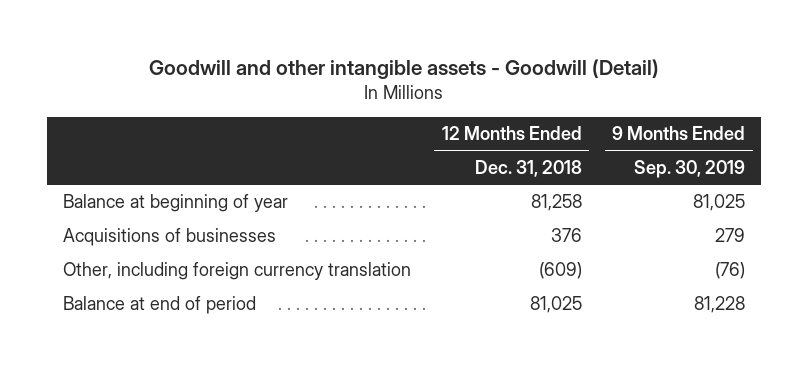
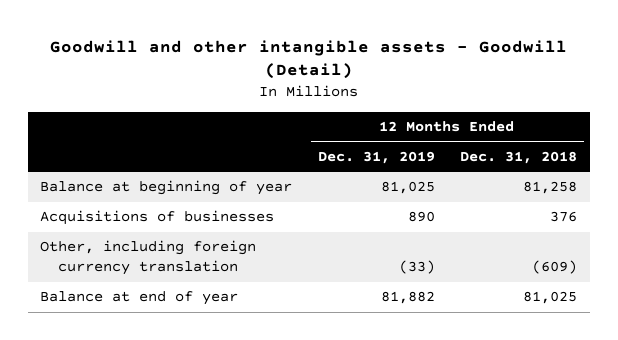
- | 12 Months Ended Dec. 31, 2018 | 9 Months Ended Sep. 30, 2019
+ | 12 Months Ended Dec. 31, 2019 | 12 Months Ended Dec. 31, 2018
- Balance at end of period | 81,025 | 81,228
+ Balance at end of year | 81,882 | 81,025

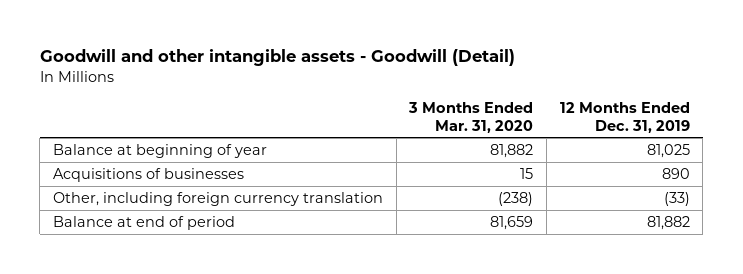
- | 12 Months Ended Dec. 31, 2019 | 12 Months Ended Dec. 31, 2018
+ | 3 Months Ended Mar. 31, 2020 | 12 Months Ended Dec. 31, 2019
- Balance at end of year | 81,882 | 81,025
+ Balance at end of period | 81,659 | 81,882

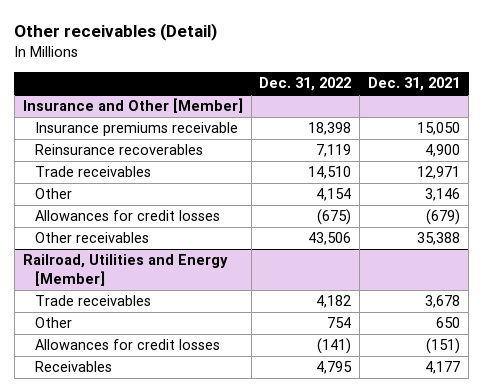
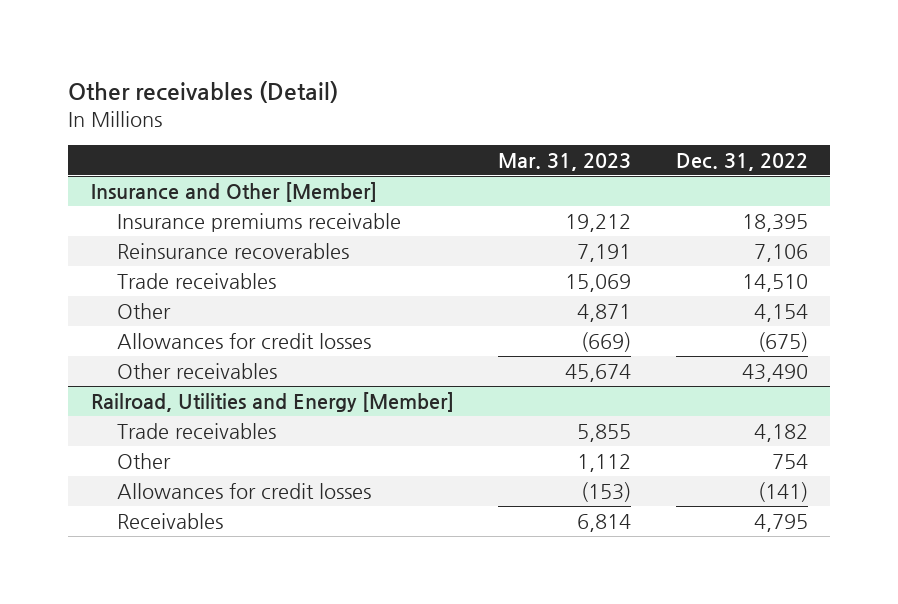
- | Dec. 31, 2022 | Dec. 31, 2021
+ | Mar. 31, 2023 | Dec. 31, 2022
@ Insurance and Other [Member]
- Insurance premiums receivable | 18,398 | 15,050
- Reinsurance recoverables | 7,119 | 4,900
+ Insurance premiums receivable | 19,212 | 18,395
+ Reinsurance recoverables | 7,191 | 7,106
- Other receivables | 43,506 | 35,388
+ Other receivables | 45,674 | 43,490

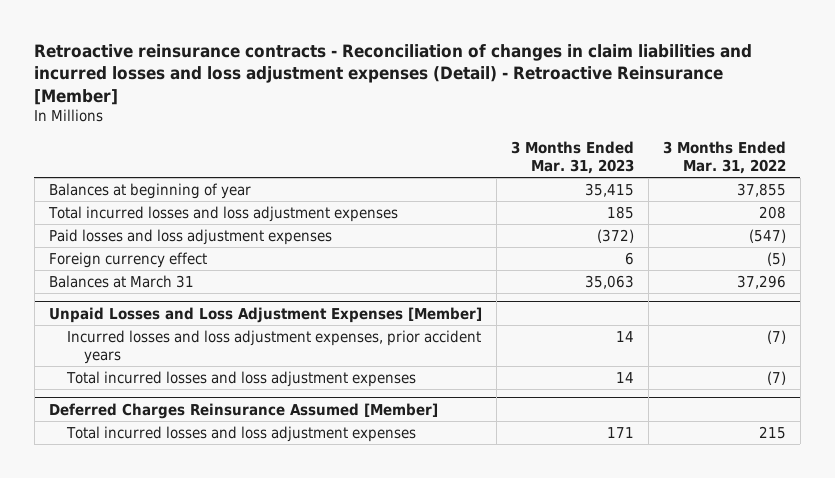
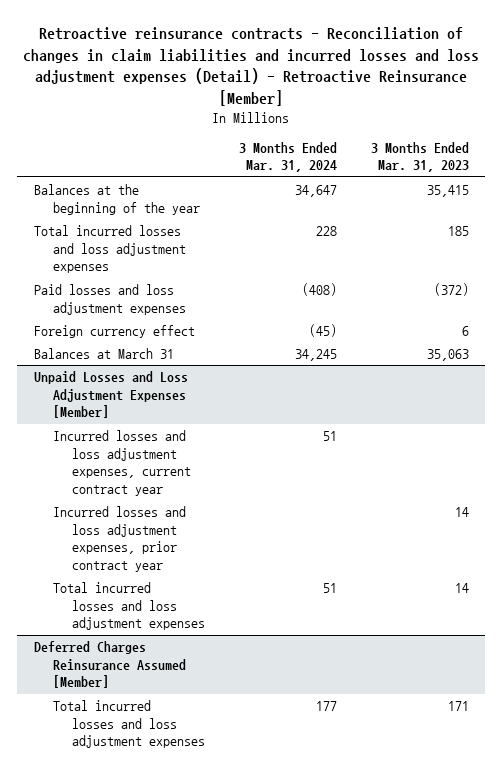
- | 3 Months Ended Mar. 31, 2023 | 3 Months Ended Mar. 31, 2022
+ | 3 Months Ended Mar. 31, 2024 | 3 Months Ended Mar. 31, 2023
- Balances at beginning of year | 35,415 | 37,855
+ Balances at the beginning of the year | 34,647 | 35,415
@ Unpaid Losses and Loss Adjustment Expenses [Member]
- Incurred losses and loss adjustment expenses, prior accident years | 14 | (7)
+ Incurred losses and loss adjustment expenses, current contract year | 51 |
+ Incurred losses and loss adjustment expenses, prior contract year | | 14

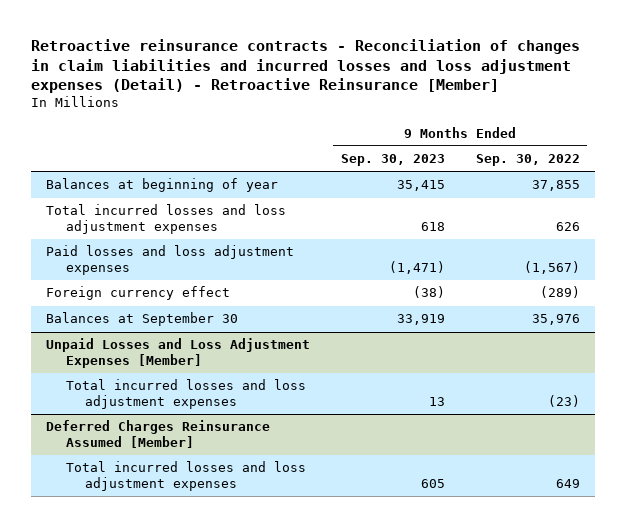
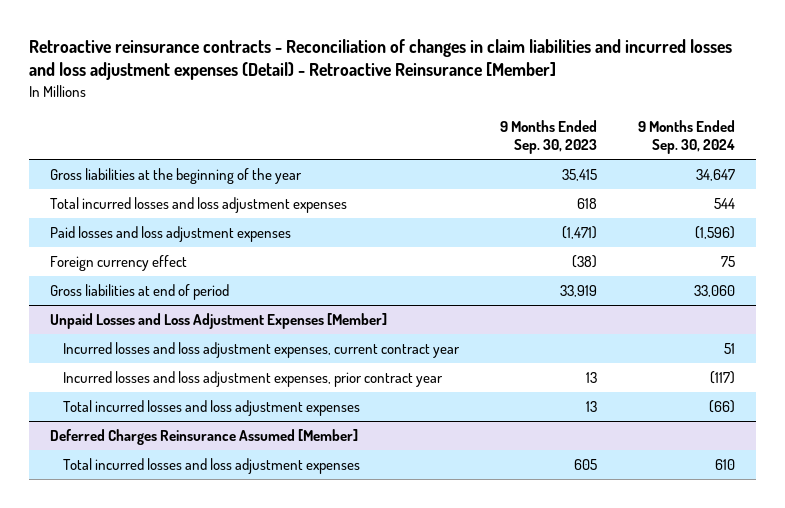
- | 9 Months Ended Sep. 30, 2023 | 9 Months Ended Sep. 30, 2022
+ | 9 Months Ended Sep. 30, 2023 | 9 Months Ended Sep. 30, 2024
- Balances at beginning of year | 35,415 | 37,855
+ Gross liabilities at the beginning of the year | 35,415 | 34,647
- Balances at September 30 | 33,919 | 35,976
+ Gross liabilities at end of period | 33,919 | 33,060
@ Unpaid Losses and Loss Adjustment Expenses [Member]
+ Incurred losses and loss adjustment expenses, current contract year | | 51
+ Incurred losses and loss adjustment expenses, prior contract year | 13 | (117)

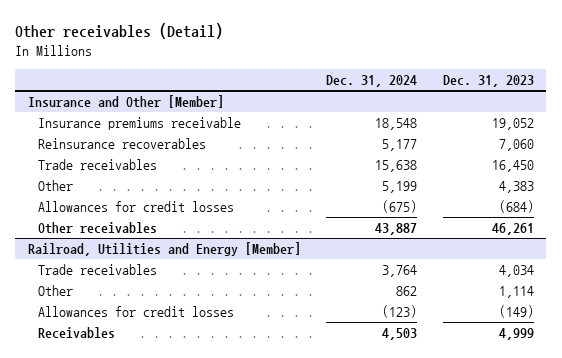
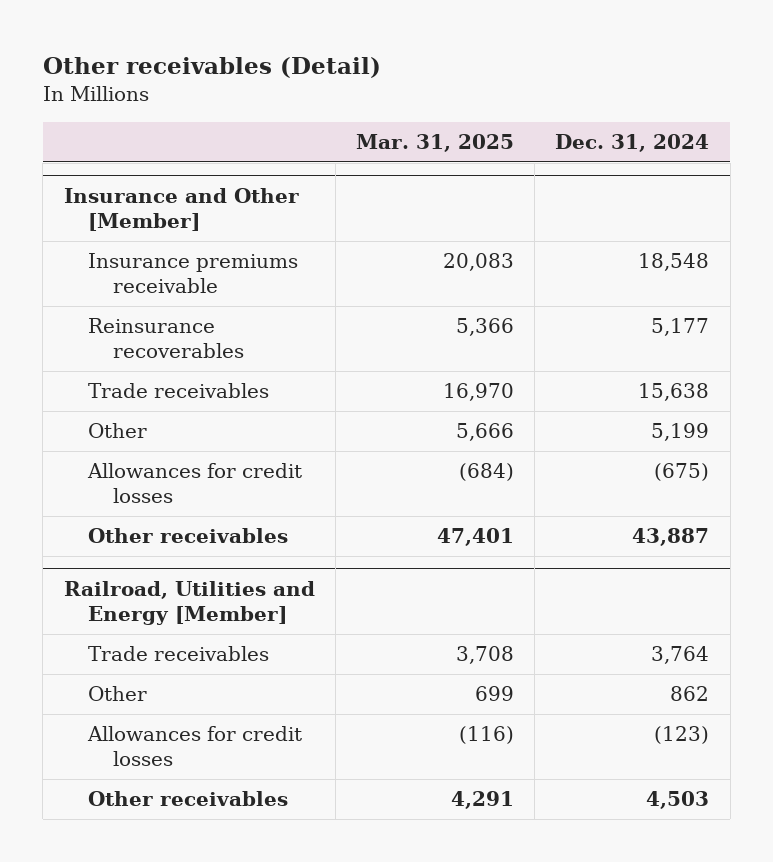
- | Dec. 31, 2024 | Dec. 31, 2023
+ | Mar. 31, 2025 | Dec. 31, 2024
@ Railroad, Utilities and Energy [Member]
- Receivables | 4,503 | 4,999
+ Other receivables | 4,291 | 4,503

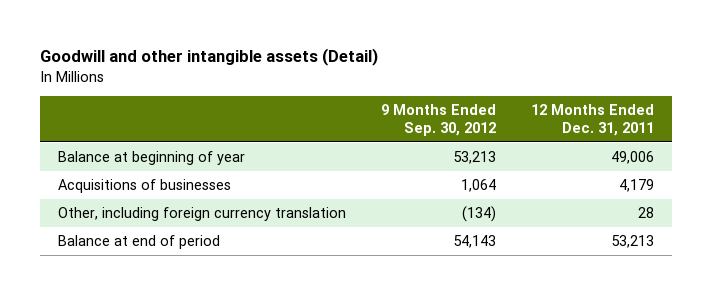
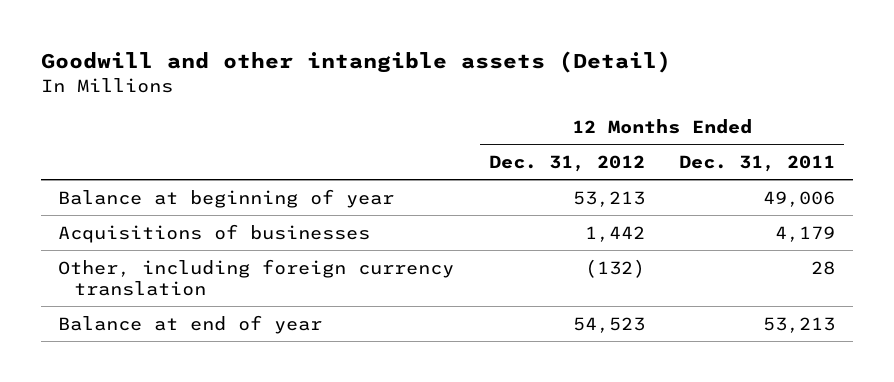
- | 9 Months Ended Sep. 30, 2012 | 12 Months Ended Dec. 31, 2011
+ | 12 Months Ended Dec. 31, 2012 | 12 Months Ended Dec. 31, 2011
- Balance at end of period | 54,143 | 53,213
+ Balance at end of year | 54,523 | 53,213

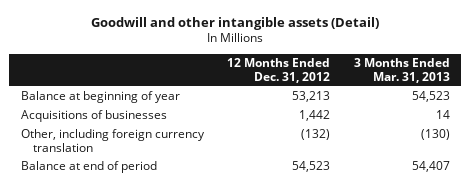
- | 12 Months Ended Dec. 31, 2012 | 12 Months Ended Dec. 31, 2011
+ | 12 Months Ended Dec. 31, 2012 | 3 Months Ended Mar. 31, 2013
- Balance at end of year | 54,523 | 53,213
+ Balance at end of period | 54,523 | 54,407

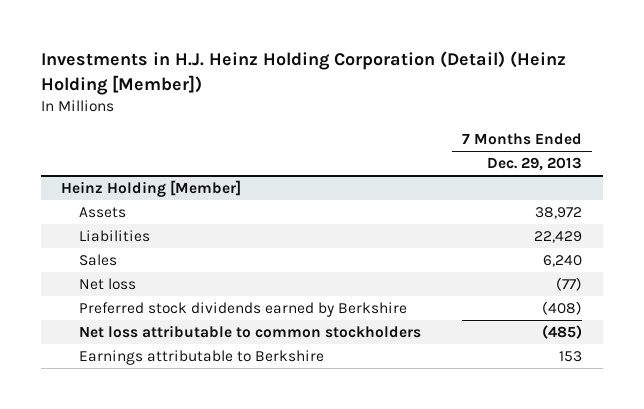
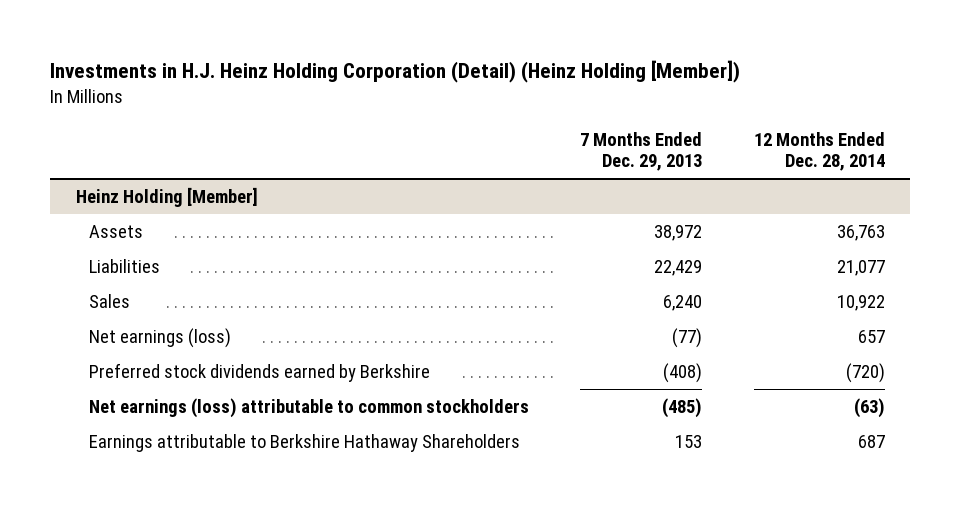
- | 7 Months Ended Dec. 29, 2013
+ | 7 Months Ended Dec. 29, 2013 | 12 Months Ended Dec. 28, 2014
@ Heinz Holding [Member]
- Net loss | (77)
+ Net earnings (loss) | (77) | 657
- Net loss attributable to common stockholders | (485)
- Earnings attributable to Berkshire | 153
+ Net earnings (loss) attributable to common stockholders | (485) | (63)
+ Earnings attributable to Berkshire Hathaway Shareholders | 153 | 687

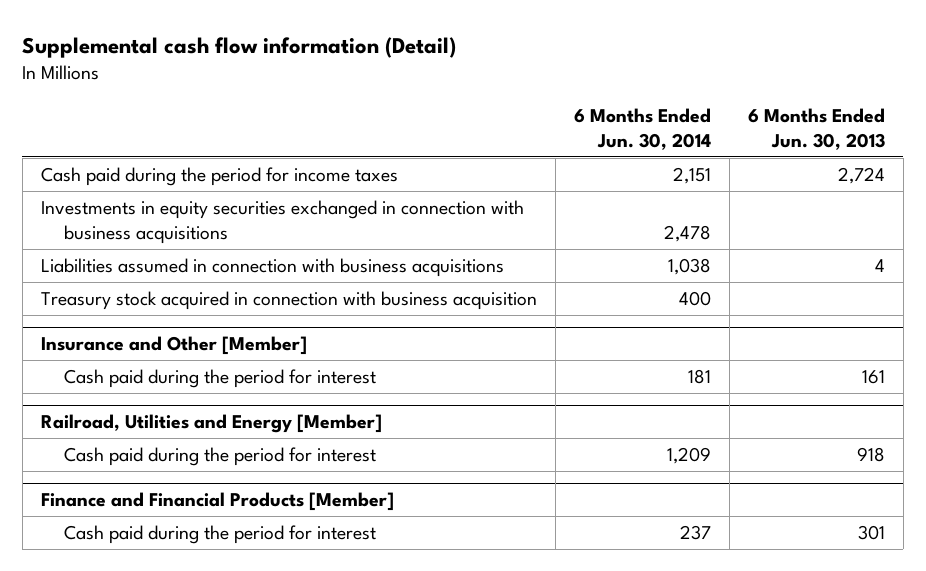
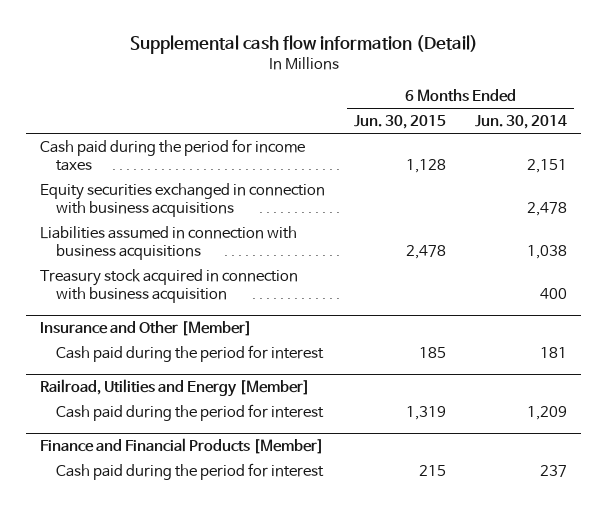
- | 6 Months Ended Jun. 30, 2014 | 6 Months Ended Jun. 30, 2013
+ | 6 Months Ended Jun. 30, 2015 | 6 Months Ended Jun. 30, 2014
- Investments in equity securities exchanged in connection with business acquisitions | 2,478 |
+ Equity securities exchanged in connection with business acquisitions | | 2,478

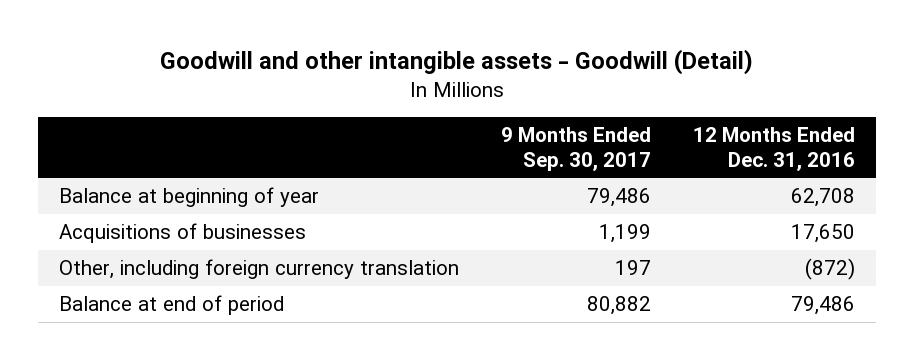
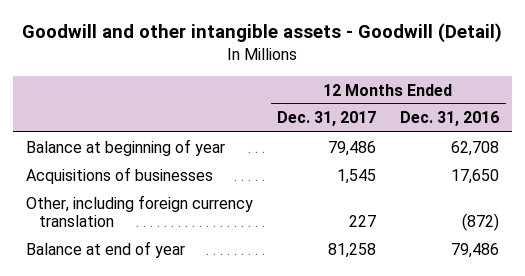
- | 9 Months Ended Sep. 30, 2017 | 12 Months Ended Dec. 31, 2016
+ | 12 Months Ended Dec. 31, 2017 | 12 Months Ended Dec. 31, 2016
- Balance at end of period | 80,882 | 79,486
+ Balance at end of year | 81,258 | 79,486

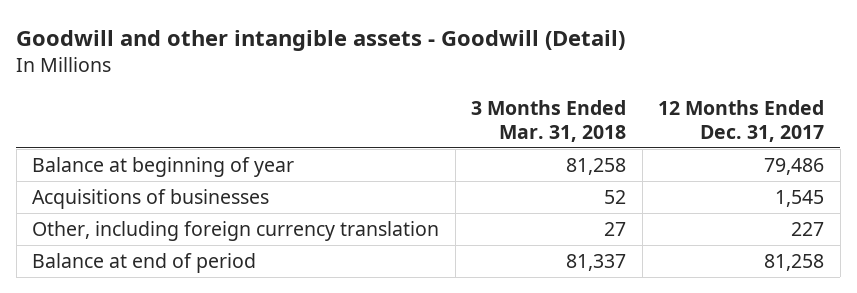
- | 12 Months Ended Dec. 31, 2017 | 12 Months Ended Dec. 31, 2016
+ | 3 Months Ended Mar. 31, 2018 | 12 Months Ended Dec. 31, 2017
- Balance at end of year | 81,258 | 79,486
+ Balance at end of period | 81,337 | 81,258

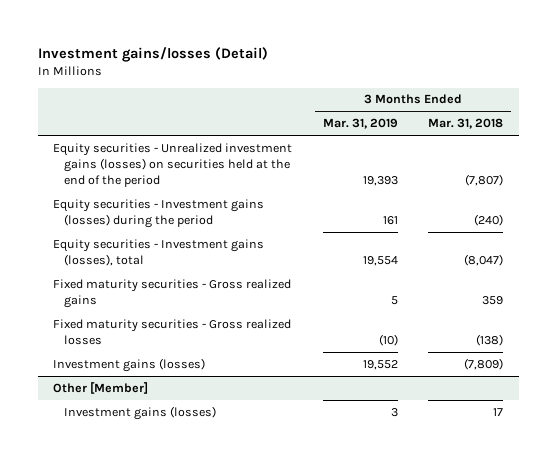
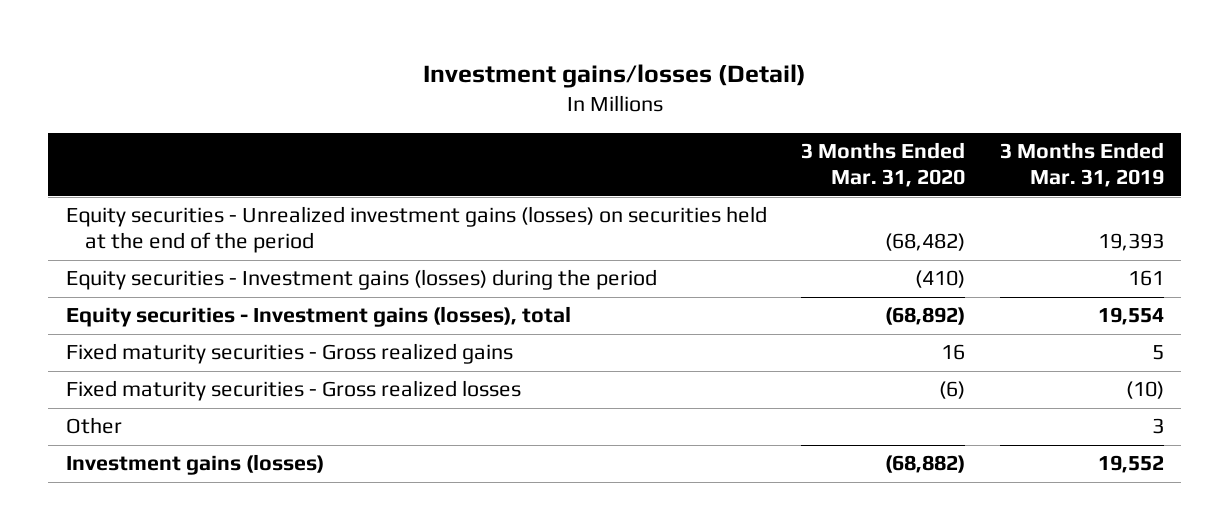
- | 3 Months Ended Mar. 31, 2019 | 3 Months Ended Mar. 31, 2018
+ | 3 Months Ended Mar. 31, 2020 | 3 Months Ended Mar. 31, 2019
+ Other | | 3
- Other [Member]
- Investment gains (losses) | 3 | 17

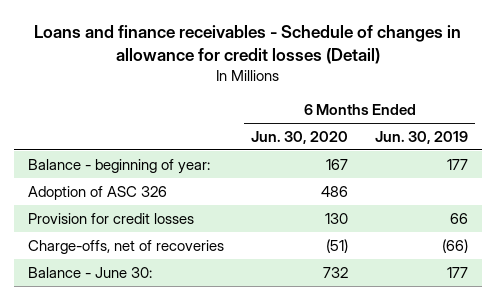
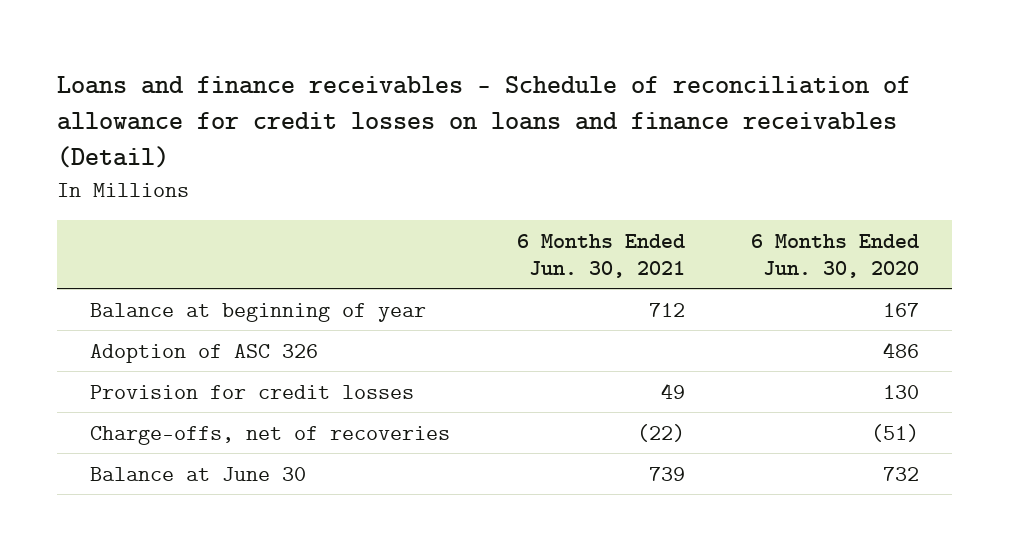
- Loans and finance receivables - Schedule of changes in allowance for credit losses (Detail)
+ Loans and finance receivables - Schedule of reconciliation of allowance for credit losses on loans and finance receivables (Detail)
- | 6 Months Ended Jun. 30, 2020 | 6 Months Ended Jun. 30, 2019
+ | 6 Months Ended Jun. 30, 2021 | 6 Months Ended Jun. 30, 2020
- Balance - beginning of year: | 167 | 177
+ Balance at beginning of year | 712 | 167
- Balance - June 30: | 732 | 177
+ Balance at June 30 | 739 | 732

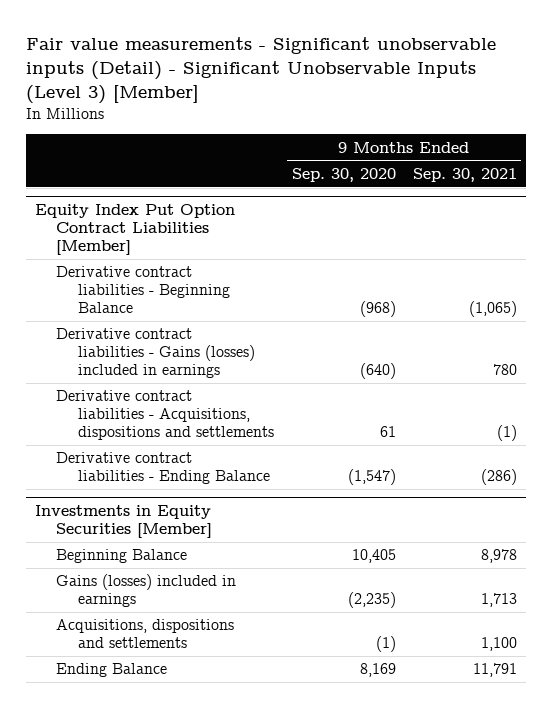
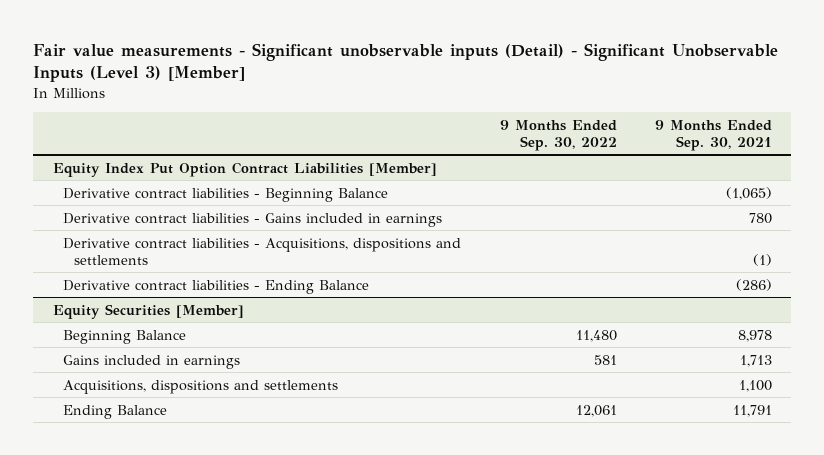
- | 9 Months Ended Sep. 30, 2020 | 9 Months Ended Sep. 30, 2021
+ | 9 Months Ended Sep. 30, 2022 | 9 Months Ended Sep. 30, 2021
@ Equity Index Put Option Contract Liabilities [Member]
- Derivative contract liabilities - Gains (losses) included in earnings | (640) | 780
+ Derivative contract liabilities - Gains included in earnings | | 780
- Investments in Equity Securities [Member]
+ Equity Securities [Member]
- Gains (losses) included in earnings | (2,235) | 1,713
+ Gains included in earnings | 581 | 1,713

